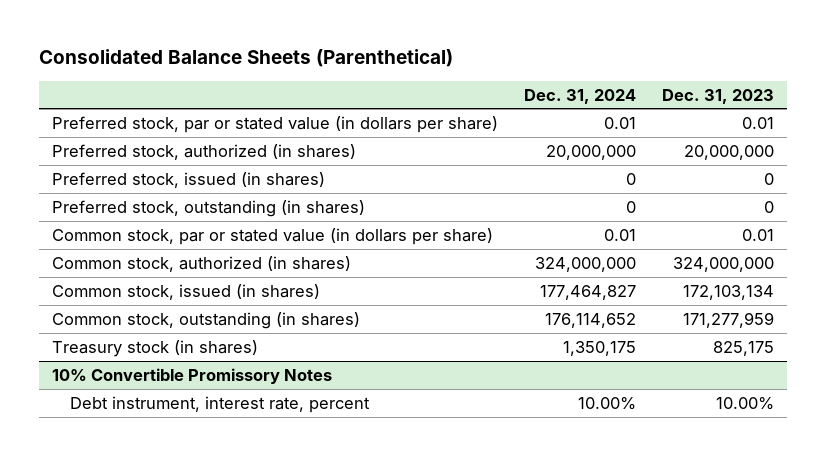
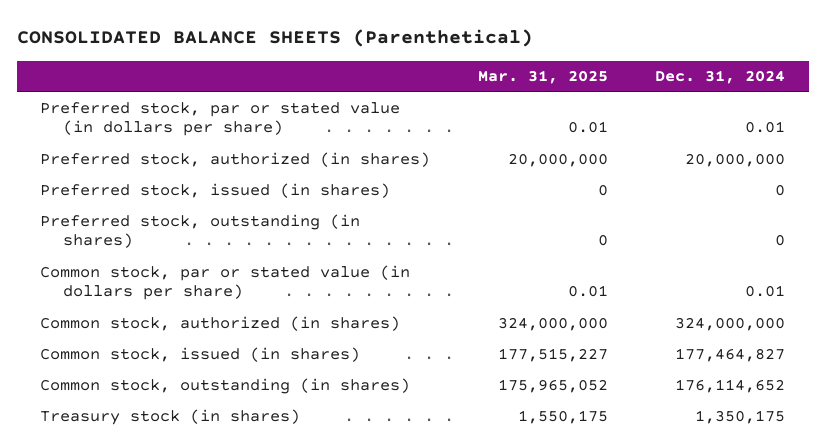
- Consolidated Balance Sheets (Parenthetical)
+ CONSOLIDATED BALANCE SHEETS (Parenthetical)
- | Dec. 31, 2024 | Dec. 31, 2023
+ | Mar. 31, 2025 | Dec. 31, 2024
- 10% Convertible Promissory Notes
- Debt instrument, interest rate, percent | 10.00% | 10.00%

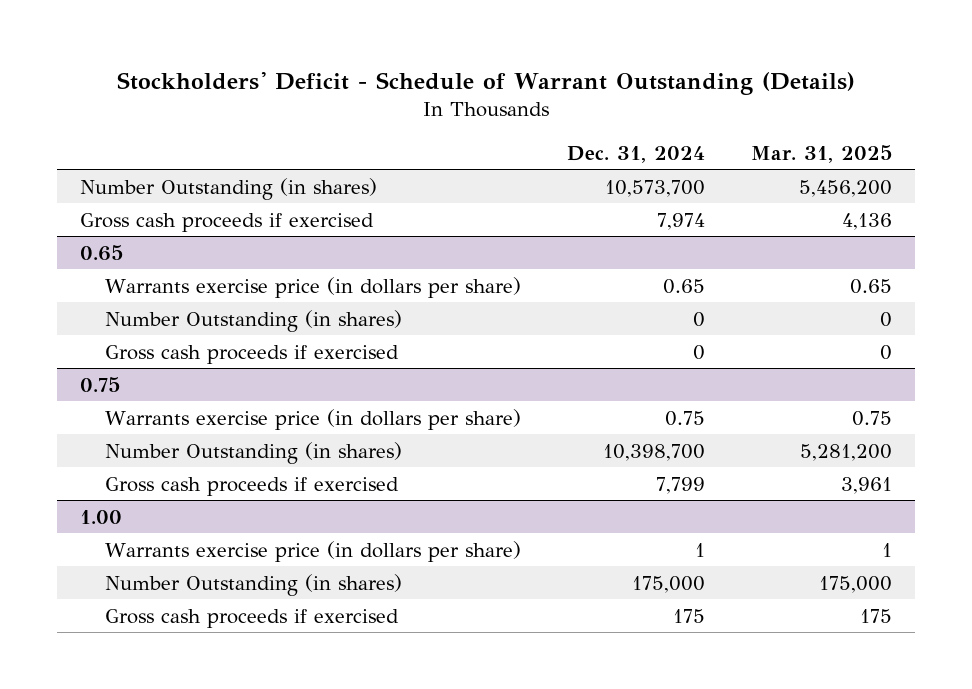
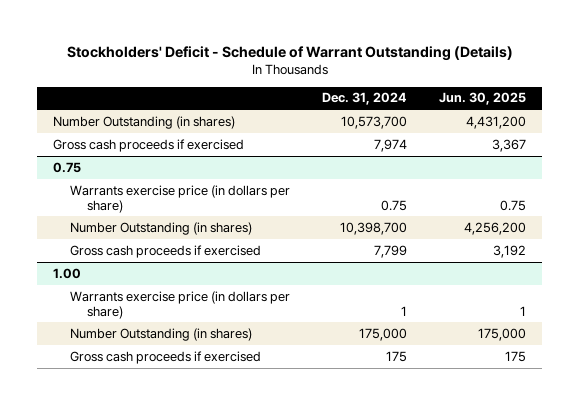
- | Dec. 31, 2024 | Mar. 31, 2025
+ | Dec. 31, 2024 | Jun. 30, 2025
- 0.65
- Warrants exercise price (in dollars per share) | 0.65 | 0.65
- Number Outstanding (in shares) | 0 | 0
- Gross cash proceeds if exercised | 0 | 0

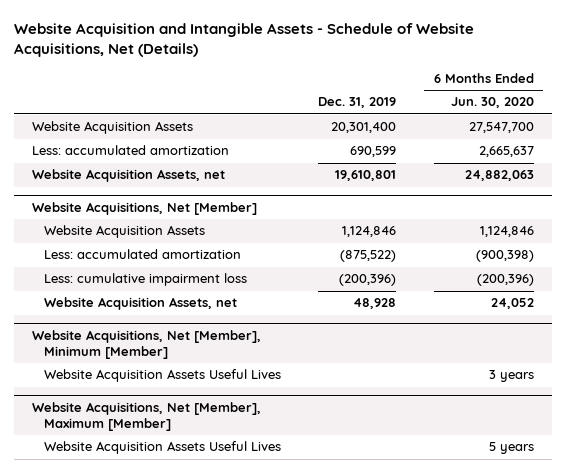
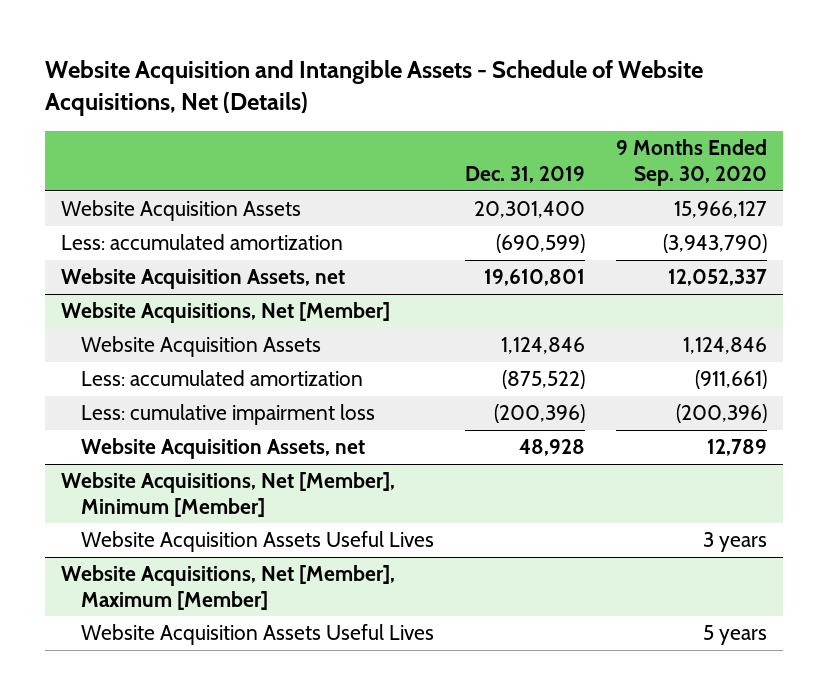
- | Dec. 31, 2019 | 6 Months Ended Jun. 30, 2020
+ | Dec. 31, 2019 | 9 Months Ended Sep. 30, 2020
- Less: accumulated amortization | 690,599 | 2,665,637
+ Less: accumulated amortization | (690,599) | (3,943,790)

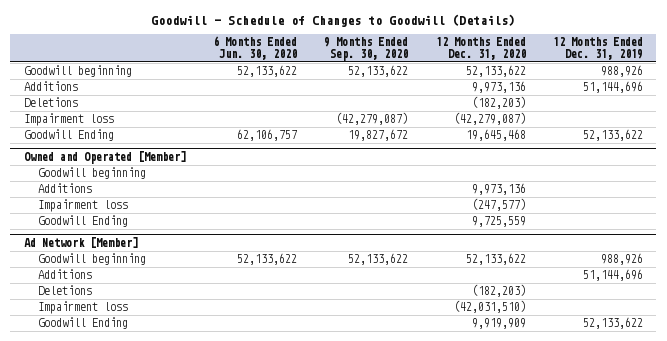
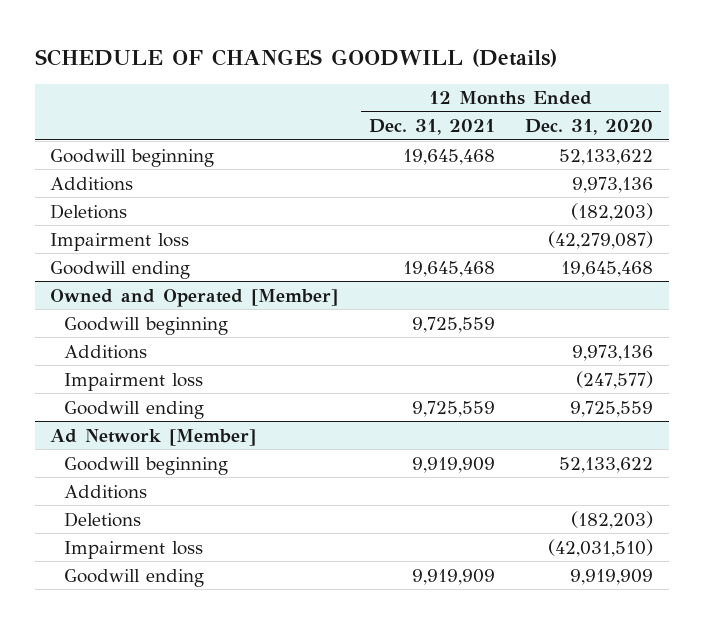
- Goodwill - Schedule of Changes to Goodwill (Details)
+ SCHEDULE OF CHANGES GOODWILL (Details)
- | 6 Months Ended Jun. 30, 2020 | 9 Months Ended Sep. 30, 2020 | 12 Months Ended Dec. 31, 2020 | 12 Months Ended Dec. 31, 2019
+ | 12 Months Ended Dec. 31, 2021 | 12 Months Ended Dec. 31, 2020
- Goodwill Ending | 62,106,757 | 19,827,672 | 19,645,468 | 52,133,622
+ Goodwill ending | 19,645,468 | 19,645,468
@ Owned and Operated [Member]
- Goodwill Ending | | | 9,725,559 |
+ Goodwill ending | 9,725,559 | 9,725,559
@ Ad Network [Member]
- Goodwill Ending | | | 9,919,909 | 52,133,622
+ Goodwill ending | 9,919,909 | 9,919,909

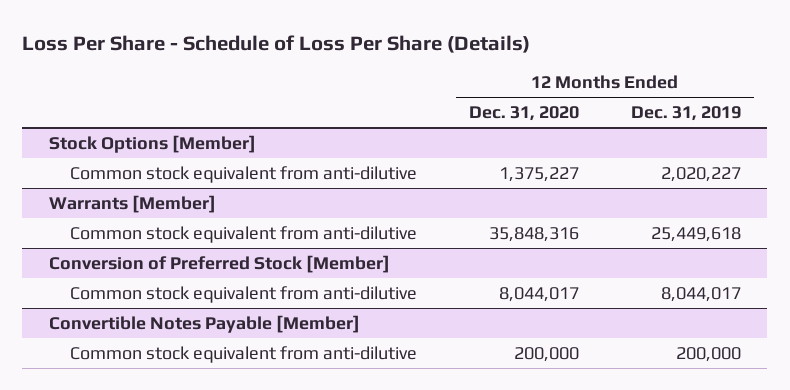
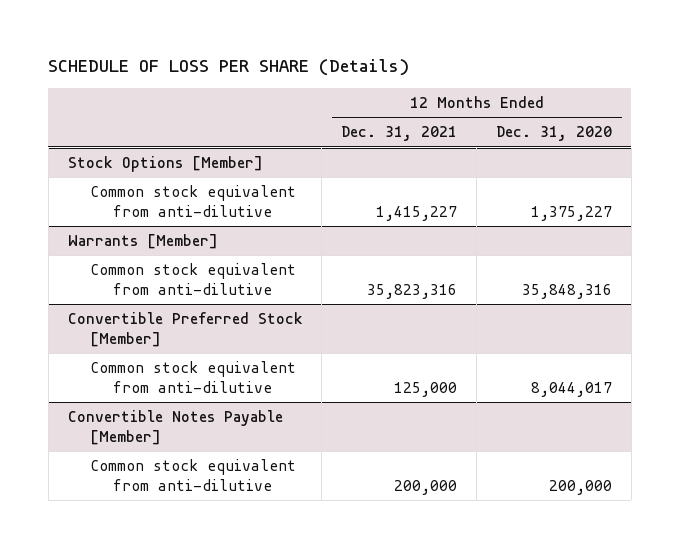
- Loss Per Share - Schedule of Loss Per Share (Details)
+ SCHEDULE OF LOSS PER SHARE (Details)
- | 12 Months Ended Dec. 31, 2020 | 12 Months Ended Dec. 31, 2019
+ | 12 Months Ended Dec. 31, 2021 | 12 Months Ended Dec. 31, 2020
- Conversion of Preferred Stock [Member]
+ Convertible Preferred Stock [Member]

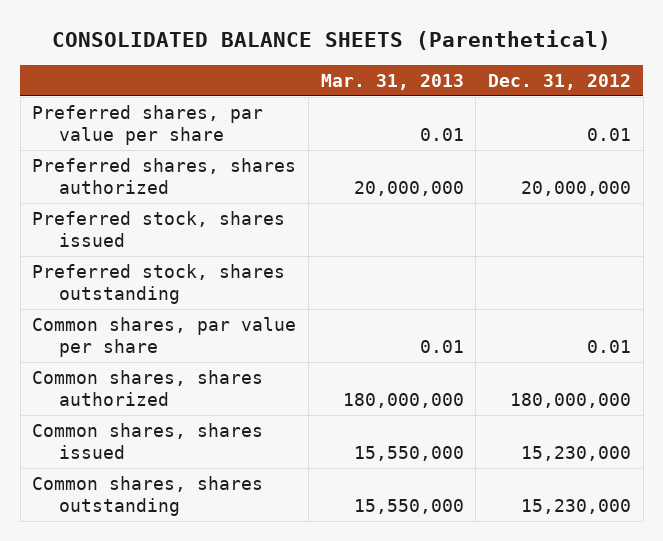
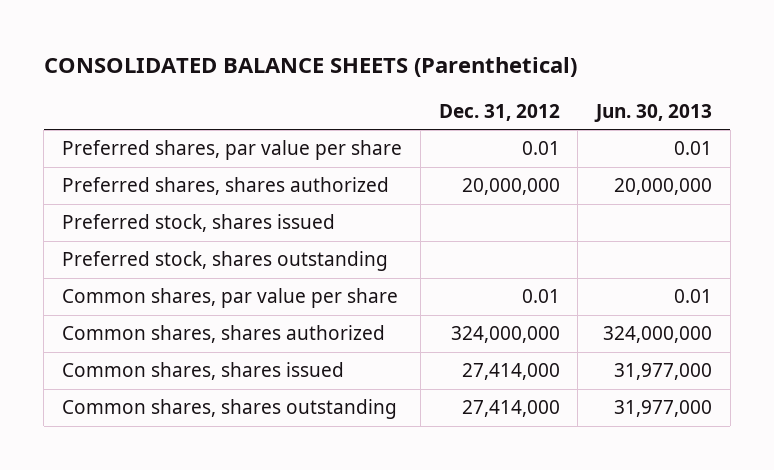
- | Mar. 31, 2013 | Dec. 31, 2012
+ | Dec. 31, 2012 | Jun. 30, 2013
- Common shares, shares authorized | 180,000,000 | 180,000,000
- Common shares, shares issued | 15,550,000 | 15,230,000
- Common shares, shares outstanding | 15,550,000 | 15,230,000
+ Common shares, shares authorized | 324,000,000 | 324,000,000
+ Common shares, shares issued | 27,414,000 | 31,977,000
+ Common shares, shares outstanding | 27,414,000 | 31,977,000

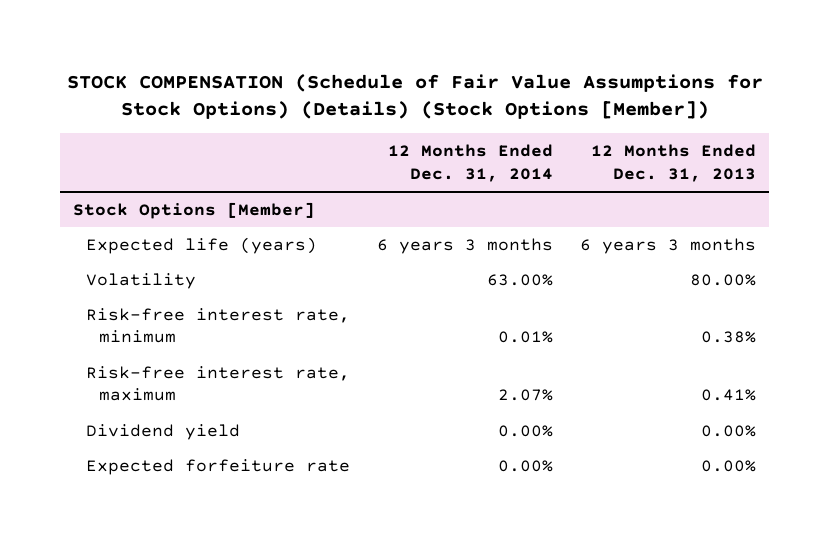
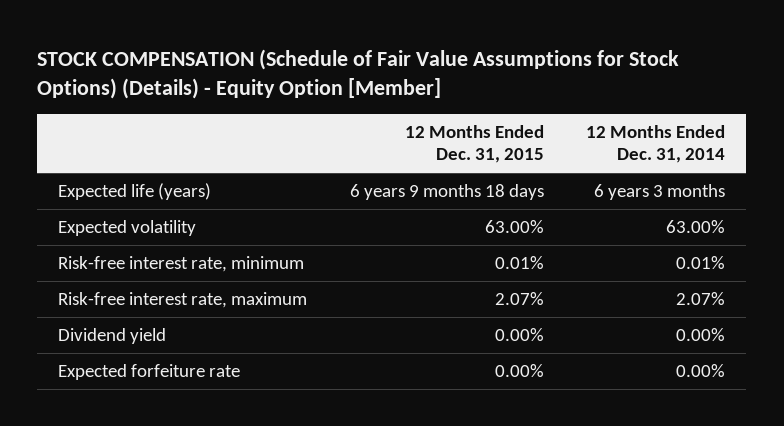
- STOCK COMPENSATION (Schedule of Fair Value Assumptions for Stock Options) (Details) (Stock Options [Member])
+ STOCK COMPENSATION (Schedule of Fair Value Assumptions for Stock Options) (Details) - Equity Option [Member]
- | 12 Months Ended Dec. 31, 2014 | 12 Months Ended Dec. 31, 2013
+ | 12 Months Ended Dec. 31, 2015 | 12 Months Ended Dec. 31, 2014
- Stock Options [Member]
- Volatility | 63.00% | 80.00%
+ Expected volatility | 63.00% | 63.00%

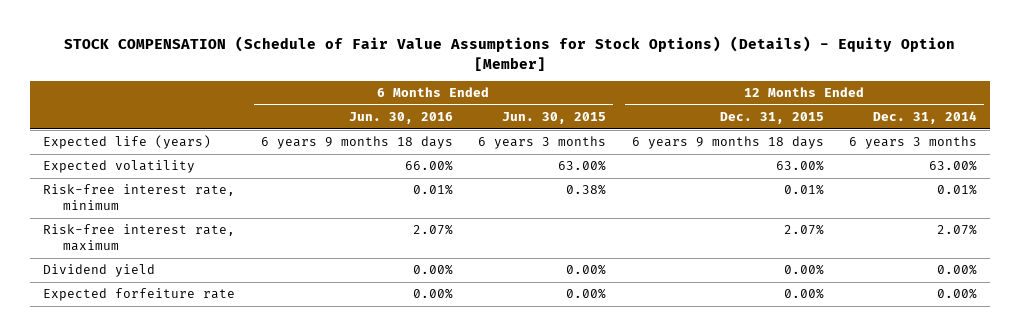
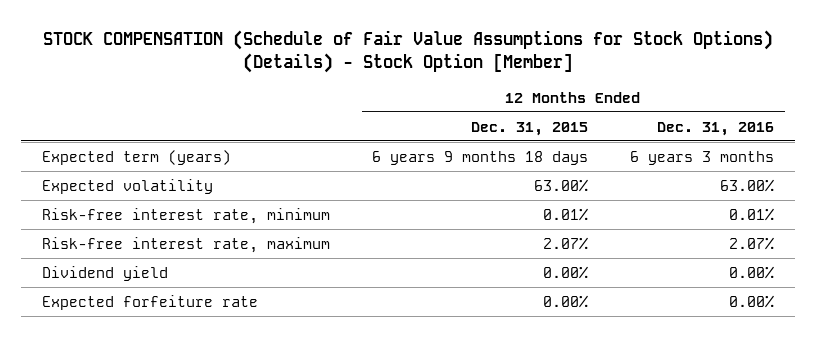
- STOCK COMPENSATION (Schedule of Fair Value Assumptions for Stock Options) (Details) - Equity Option [Member]
+ STOCK COMPENSATION (Schedule of Fair Value Assumptions for Stock Options) (Details) - Stock Option [Member]
- | 6 Months Ended Jun. 30, 2016 | 6 Months Ended Jun. 30, 2015 | 12 Months Ended Dec. 31, 2015 | 12 Months Ended Dec. 31, 2014
+ | 12 Months Ended Dec. 31, 2015 | 12 Months Ended Dec. 31, 2016
- Expected life (years) | 6 years 9 months 18 days | 6 years 3 months | 6 years 9 months 18 days | 6 years 3 months
+ Expected term (years) | 6 years 9 months 18 days | 6 years 3 months

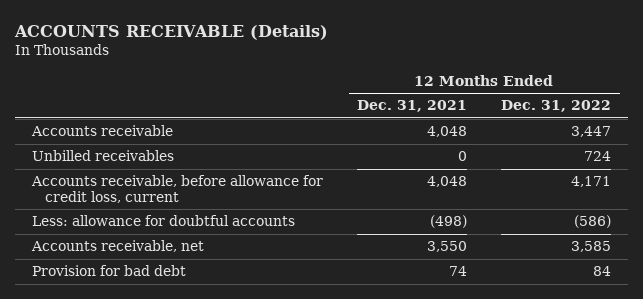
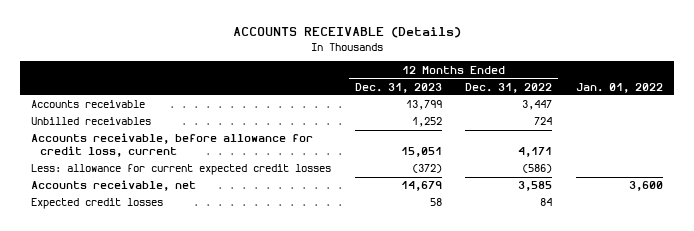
- | 12 Months Ended Dec. 31, 2021 | 12 Months Ended Dec. 31, 2022
+ | 12 Months Ended Dec. 31, 2023 | 12 Months Ended Dec. 31, 2022 | Jan. 01, 2022
- Less: allowance for doubtful accounts | (498) | (586)
+ Less: allowance for current expected credit losses | (372) | (586) |
- Provision for bad debt | 74 | 84
+ Expected credit losses | 58 | 84 |

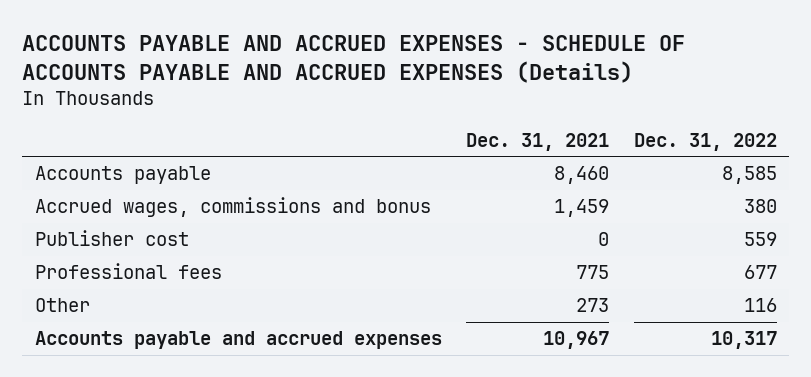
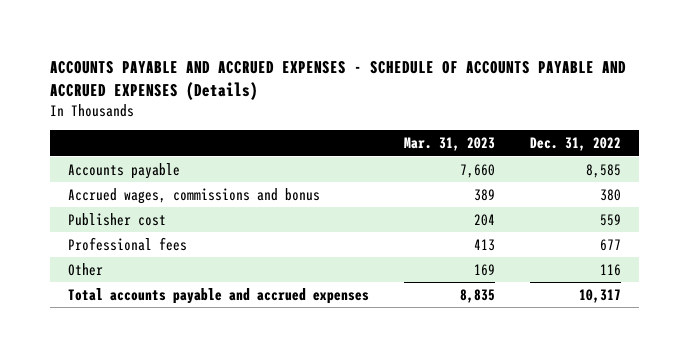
- | Dec. 31, 2021 | Dec. 31, 2022
+ | Mar. 31, 2023 | Dec. 31, 2022
- Accounts payable and accrued expenses | 10,967 | 10,317
+ Total accounts payable and accrued expenses | 8,835 | 10,317

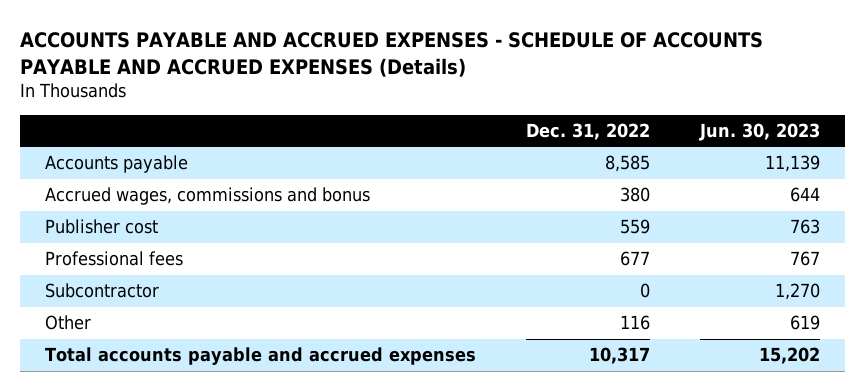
- | Mar. 31, 2023 | Dec. 31, 2022
+ | Dec. 31, 2022 | Jun. 30, 2023
+ Subcontractor | 0 | 1,270

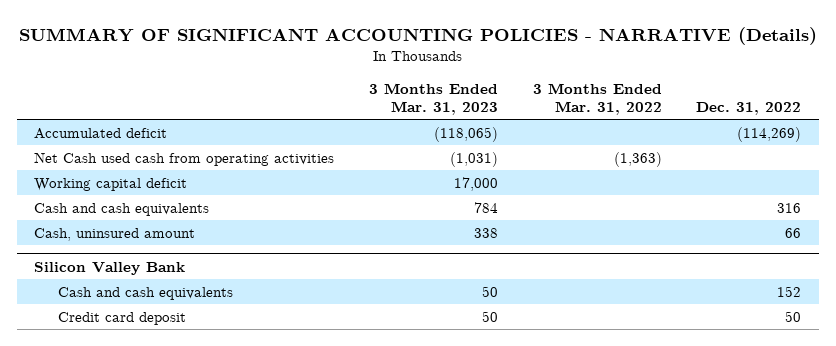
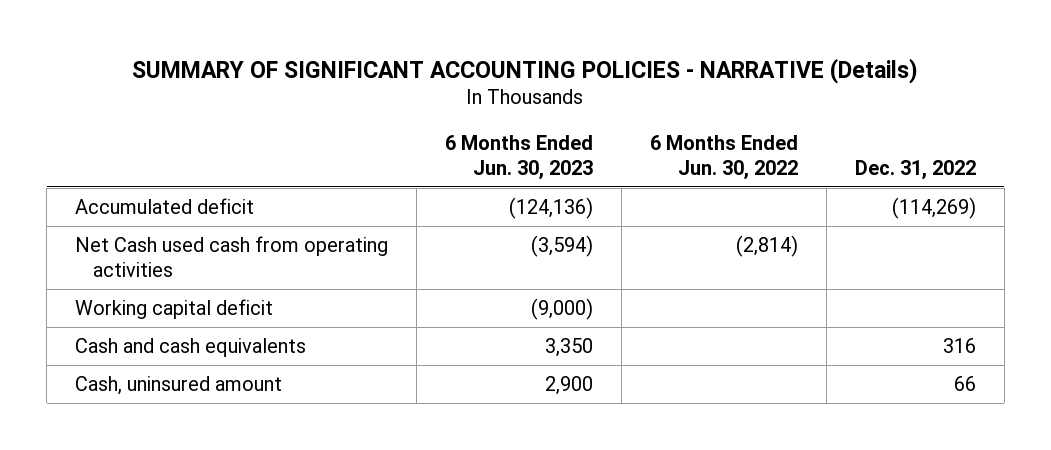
- | 3 Months Ended Mar. 31, 2023 | 3 Months Ended Mar. 31, 2022 | Dec. 31, 2022
+ | 6 Months Ended Jun. 30, 2023 | 6 Months Ended Jun. 30, 2022 | Dec. 31, 2022
- Silicon Valley Bank
- Cash and cash equivalents | 50 | | 152
- Credit card deposit | 50 | | 50

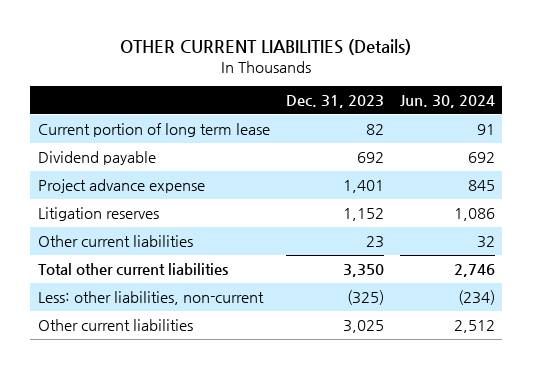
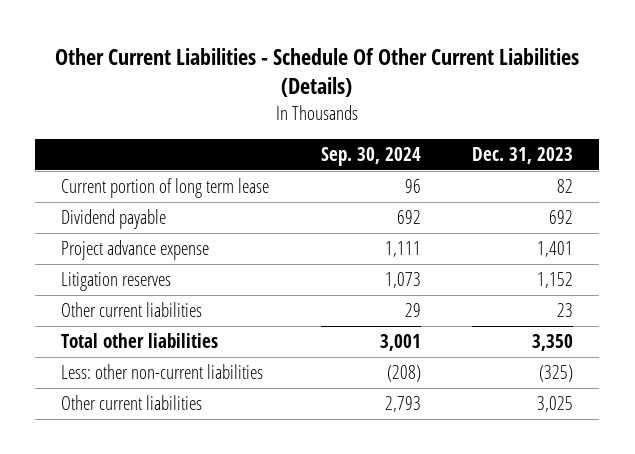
- OTHER CURRENT LIABILITIES (Details)
+ Other Current Liabilities - Schedule Of Other Current Liabilities (Details)
- | Dec. 31, 2023 | Jun. 30, 2024
+ | Sep. 30, 2024 | Dec. 31, 2023
- Total other current liabilities | 3,350 | 2,746
- Less: other liabilities, non-current | (325) | (234)
+ Total other liabilities | 3,001 | 3,350
+ Less: other non-current liabilities | (208) | (325)

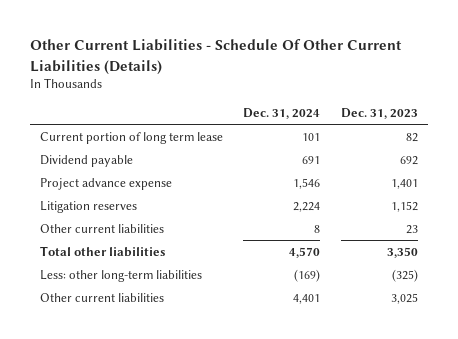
- | Sep. 30, 2024 | Dec. 31, 2023
+ | Dec. 31, 2024 | Dec. 31, 2023
- Less: other non-current liabilities | (208) | (325)
+ Less: other long-term liabilities | (169) | (325)

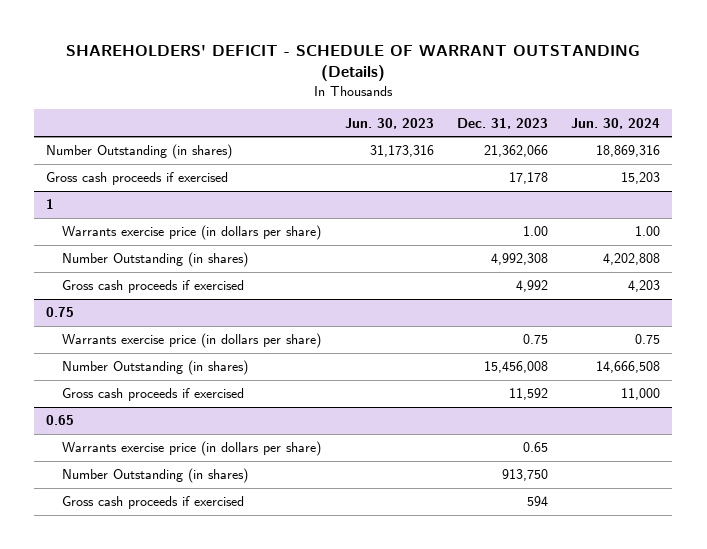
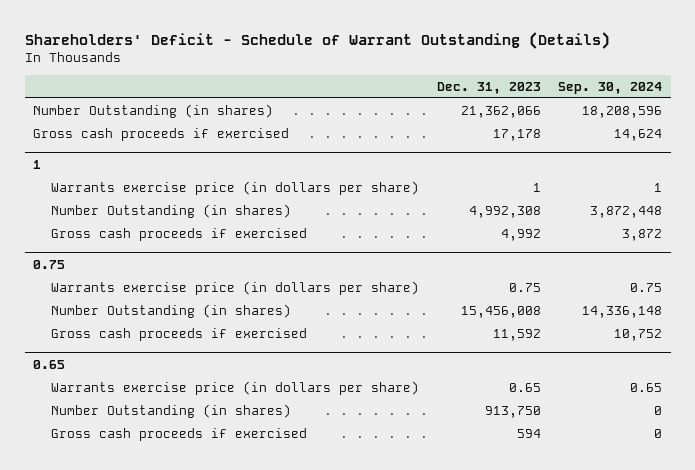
- SHAREHOLDERS' DEFICIT - SCHEDULE OF WARRANT OUTSTANDING (Details)
+ Shareholders' Deficit - Schedule of Warrant Outstanding (Details)
- | Jun. 30, 2023 | Dec. 31, 2023 | Jun. 30, 2024
+ | Dec. 31, 2023 | Sep. 30, 2024
@ 1
- Warrants exercise price (in dollars per share) | | 1.00 | 1.00
+ Warrants exercise price (in dollars per share) | 1 | 1

